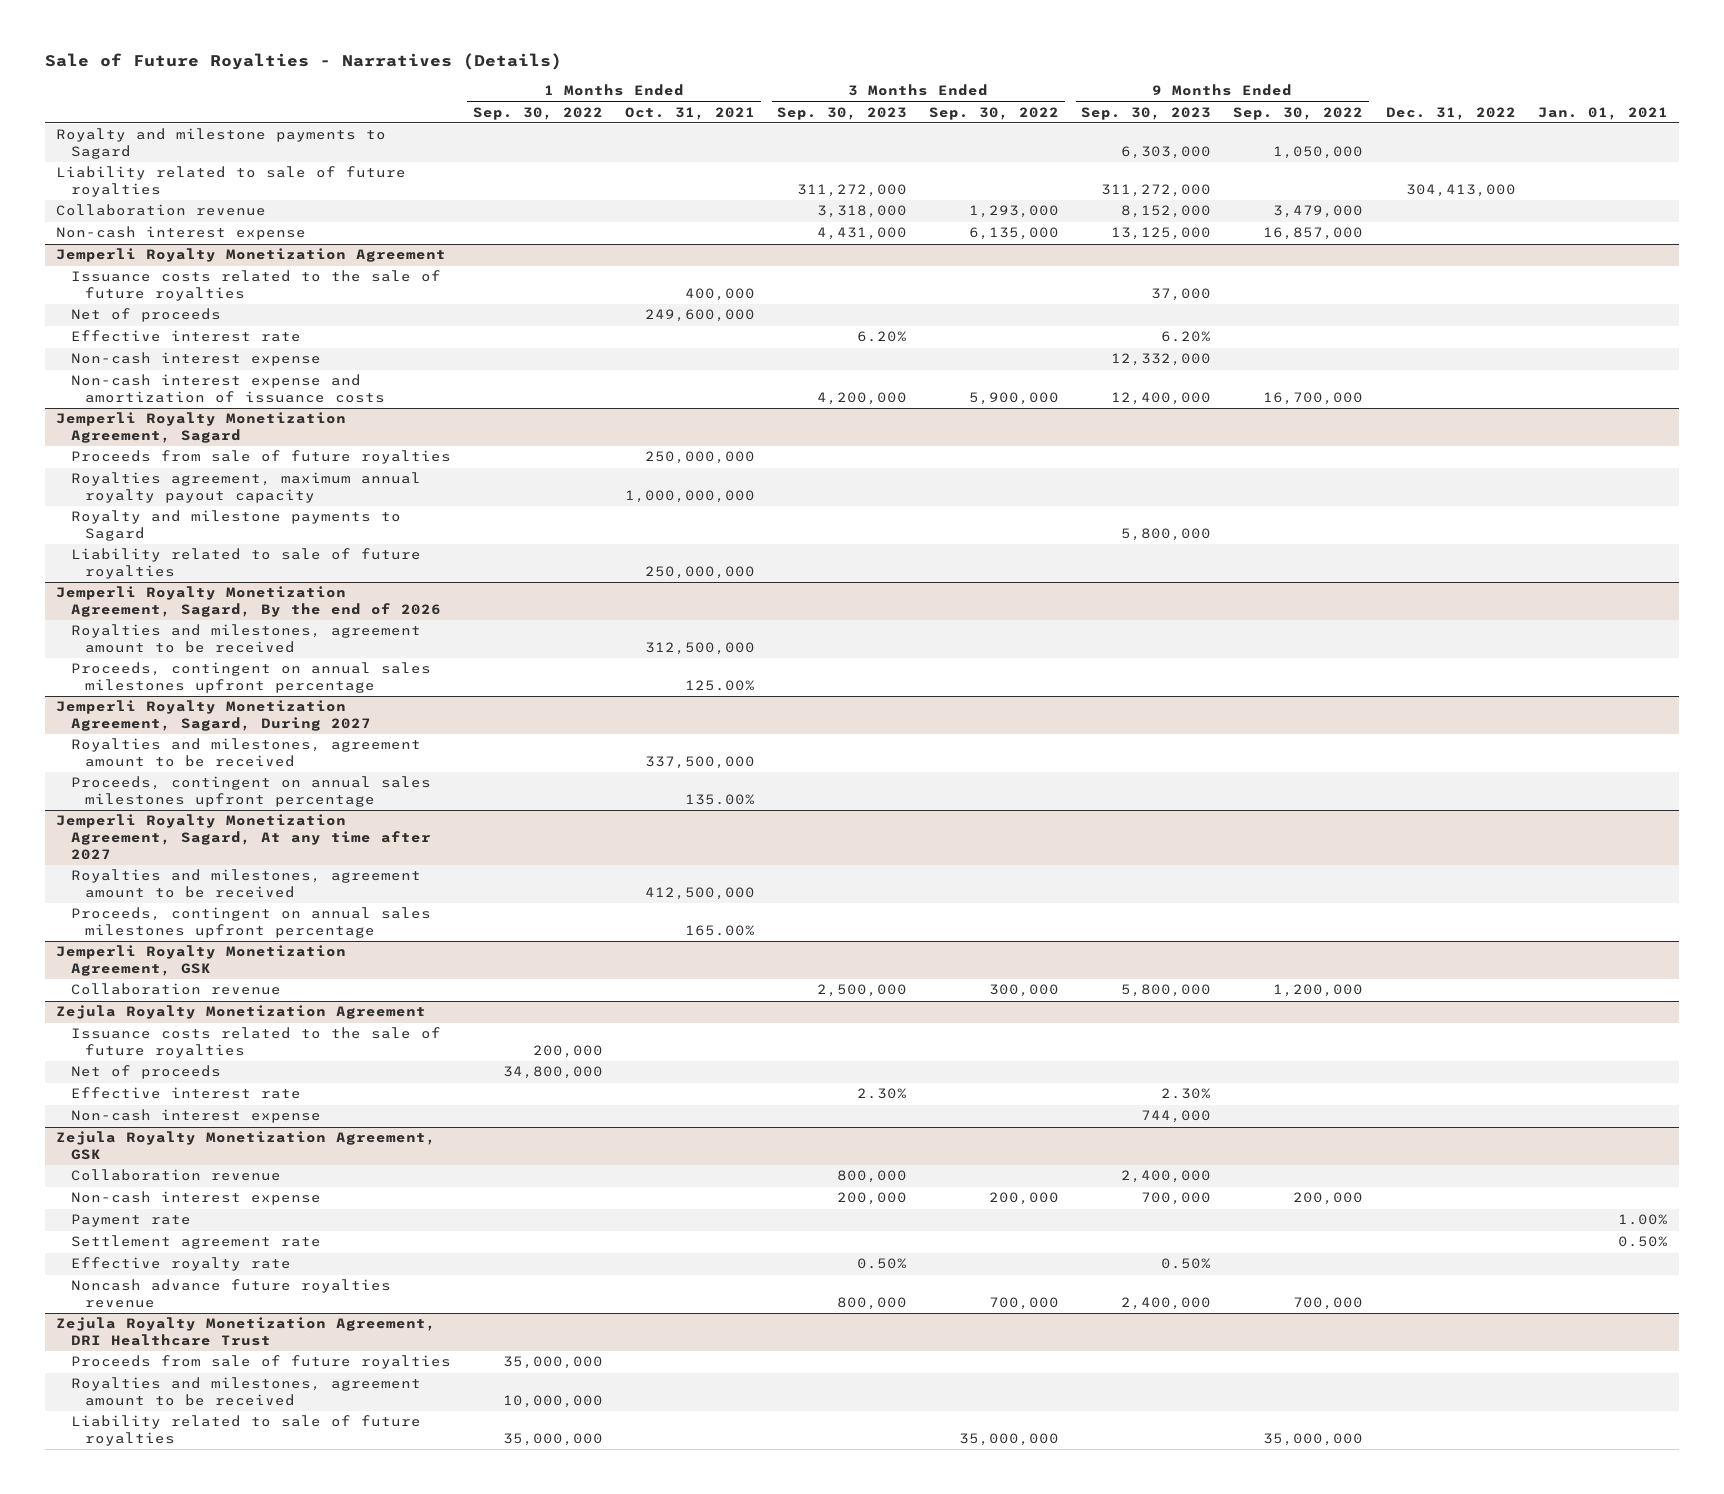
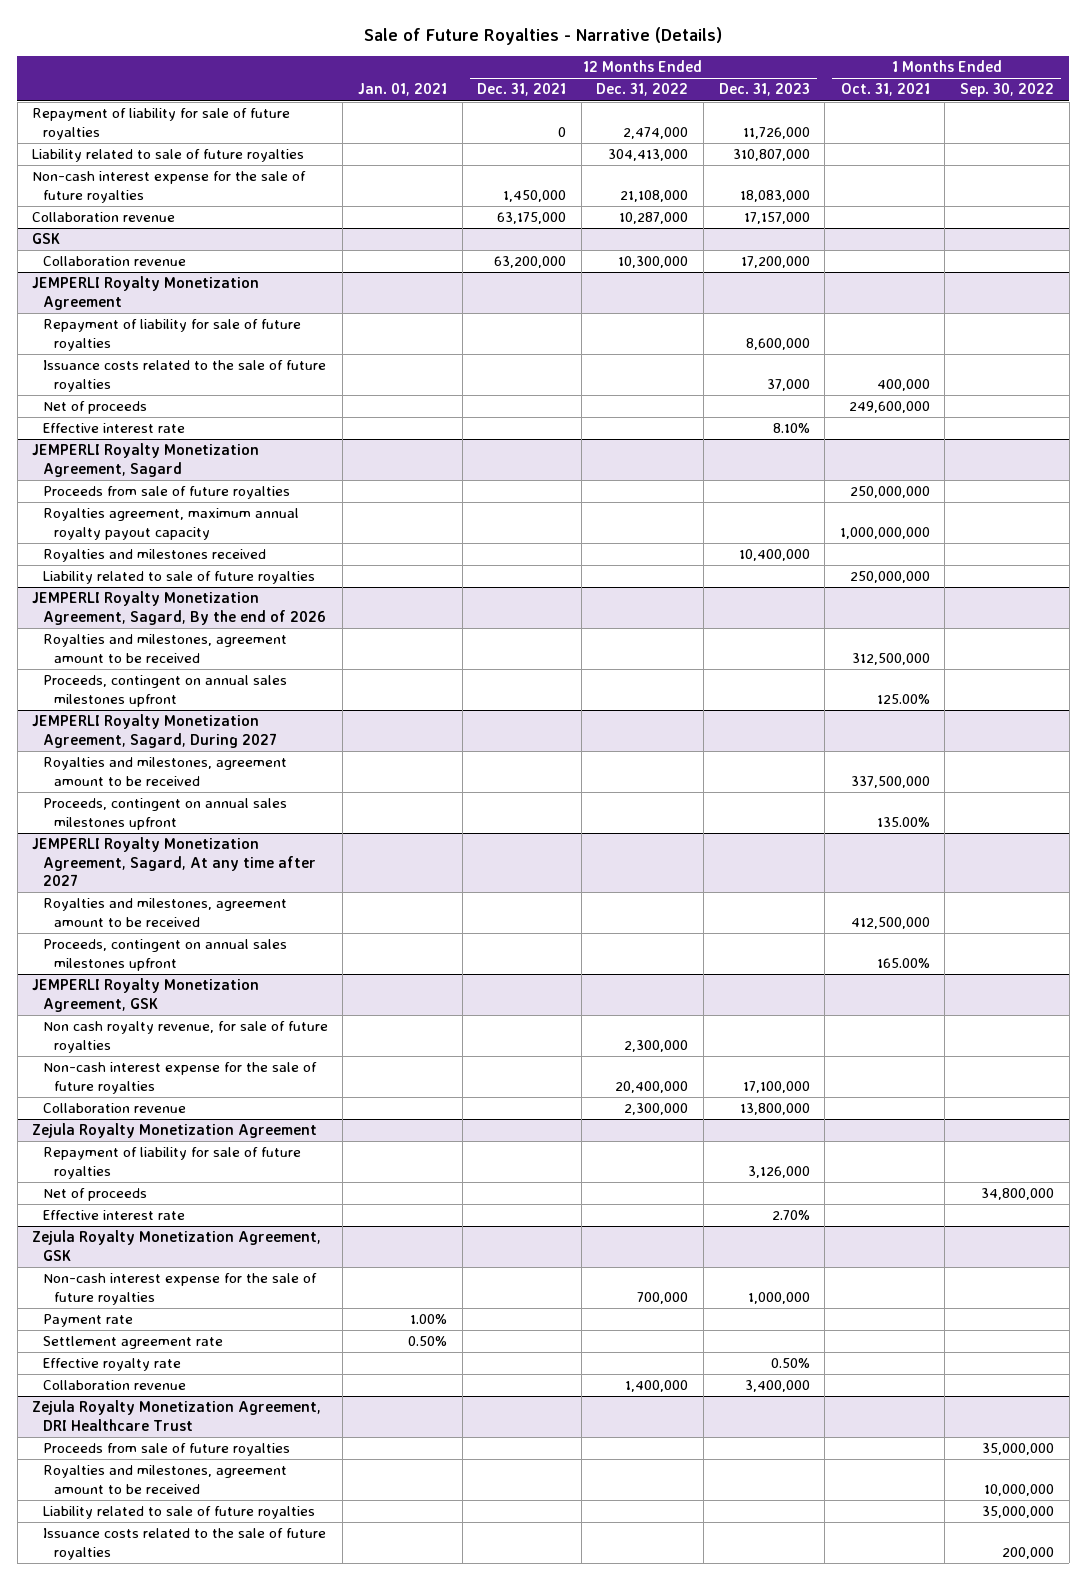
- Sale of Future Royalties - Narratives (Details)
+ Sale of Future Royalties - Narrative (Details)
- | 1 Months Ended Sep. 30, 2022 | 1 Months Ended Oct. 31, 2021 | 3 Months Ended Sep. 30, 2023 | 3 Months Ended Sep. 30, 2022 | 9 Months Ended Sep. 30, 2023 | 9 Months Ended Sep. 30, 2022 | Dec. 31, 2022 | Jan. 01, 2021
+ | Jan. 01, 2021 | 12 Months Ended Dec. 31, 2021 | 12 Months Ended Dec. 31, 2022 | 12 Months Ended Dec. 31, 2023 | 1 Months Ended Oct. 31, 2021 | 1 Months Ended Sep. 30, 2022
- Royalty and milestone payments to Sagard | | | | | 6,303,000 | 1,050,000 | |
+ Repayment of liability for sale of future royalties | | 0 | 2,474,000 | 11,726,000 | |
+ Non-cash interest expense for the sale of future royalties | | 1,450,000 | 21,108,000 | 18,083,000 | |
- Non-cash interest expense | | | 4,431,000 | 6,135,000 | 13,125,000 | 16,857,000 | |
- Jemperli Royalty Monetization Agreement
+ GSK
+ Collaboration revenue | | 63,200,000 | 10,300,000 | 17,200,000 | |
+ JEMPERLI Royalty Monetization Agreement
+ Repayment of liability for sale of future royalties | | | | 8,600,000 | |
- Non-cash interest expense | | | | | 12,332,000 | | |
- Non-cash interest expense and amortization of issuance costs | | | 4,200,000 | 5,900,000 | 12,400,000 | 16,700,000 | |
- Jemperli Royalty Monetization Agreement, Sagard
+ JEMPERLI Royalty Monetization Agreement, Sagard
- Royalty and milestone payments to Sagard | | | | | 5,800,000 | | |
+ Royalties and milestones received | | | | 10,400,000 | |
- Jemperli Royalty Monetization Agreement, Sagard, By the end of 2026
+ JEMPERLI Royalty Monetization Agreement, Sagard, By the end of 2026
- Proceeds, contingent on annual sales milestones upfront percentage | | 125.00% | | | | | |
- Jemperli Royalty Monetization Agreement, Sagard, During 2027
+ Proceeds, contingent on annual sales milestones upfront | | | | | 125.00% |
+ JEMPERLI Royalty Monetization Agreement, Sagard, During 2027
- Proceeds, contingent on annual sales milestones upfront percentage | | 135.00% | | | | | |
- Jemperli Royalty Monetization Agreement, Sagard, At any time after 2027
+ Proceeds, contingent on annual sales milestones upfront | | | | | 135.00% |
+ JEMPERLI Royalty Monetization Agreement, Sagard, At any time after 2027
- Proceeds, contingent on annual sales milestones upfront percentage | | 165.00% | | | | | |
- Jemperli Royalty Monetization Agreement, GSK
+ Proceeds, contingent on annual sales milestones upfront | | | | | 165.00% |
+ JEMPERLI Royalty Monetization Agreement, GSK
+ Non cash royalty revenue, for sale of future royalties | | | 2,300,000 | | |
+ Non-cash interest expense for the sale of future royalties | | | 20,400,000 | 17,100,000 | |
@ Zejula Royalty Monetization Agreement
- Issuance costs related to the sale of future royalties | 200,000 | | | | | | |
+ Repayment of liability for sale of future royalties | | | | 3,126,000 | |
- Non-cash interest expense | | | | | 744,000 | | |
@ Zejula Royalty Monetization Agreement, GSK
- Non-cash interest expense | | | 200,000 | 200,000 | 700,000 | 200,000 | |
+ Non-cash interest expense for the sale of future royalties | | | 700,000 | 1,000,000 | |
- Noncash advance future royalties revenue | | | 800,000 | 700,000 | 2,400,000 | 700,000 | |
moved down: Collaboration revenue | | | 1,400,000 | 3,400,000 | |
@ Zejula Royalty Monetization Agreement, DRI Healthcare Trust
+ Issuance costs related to the sale of future royalties | | | | | | 200,000

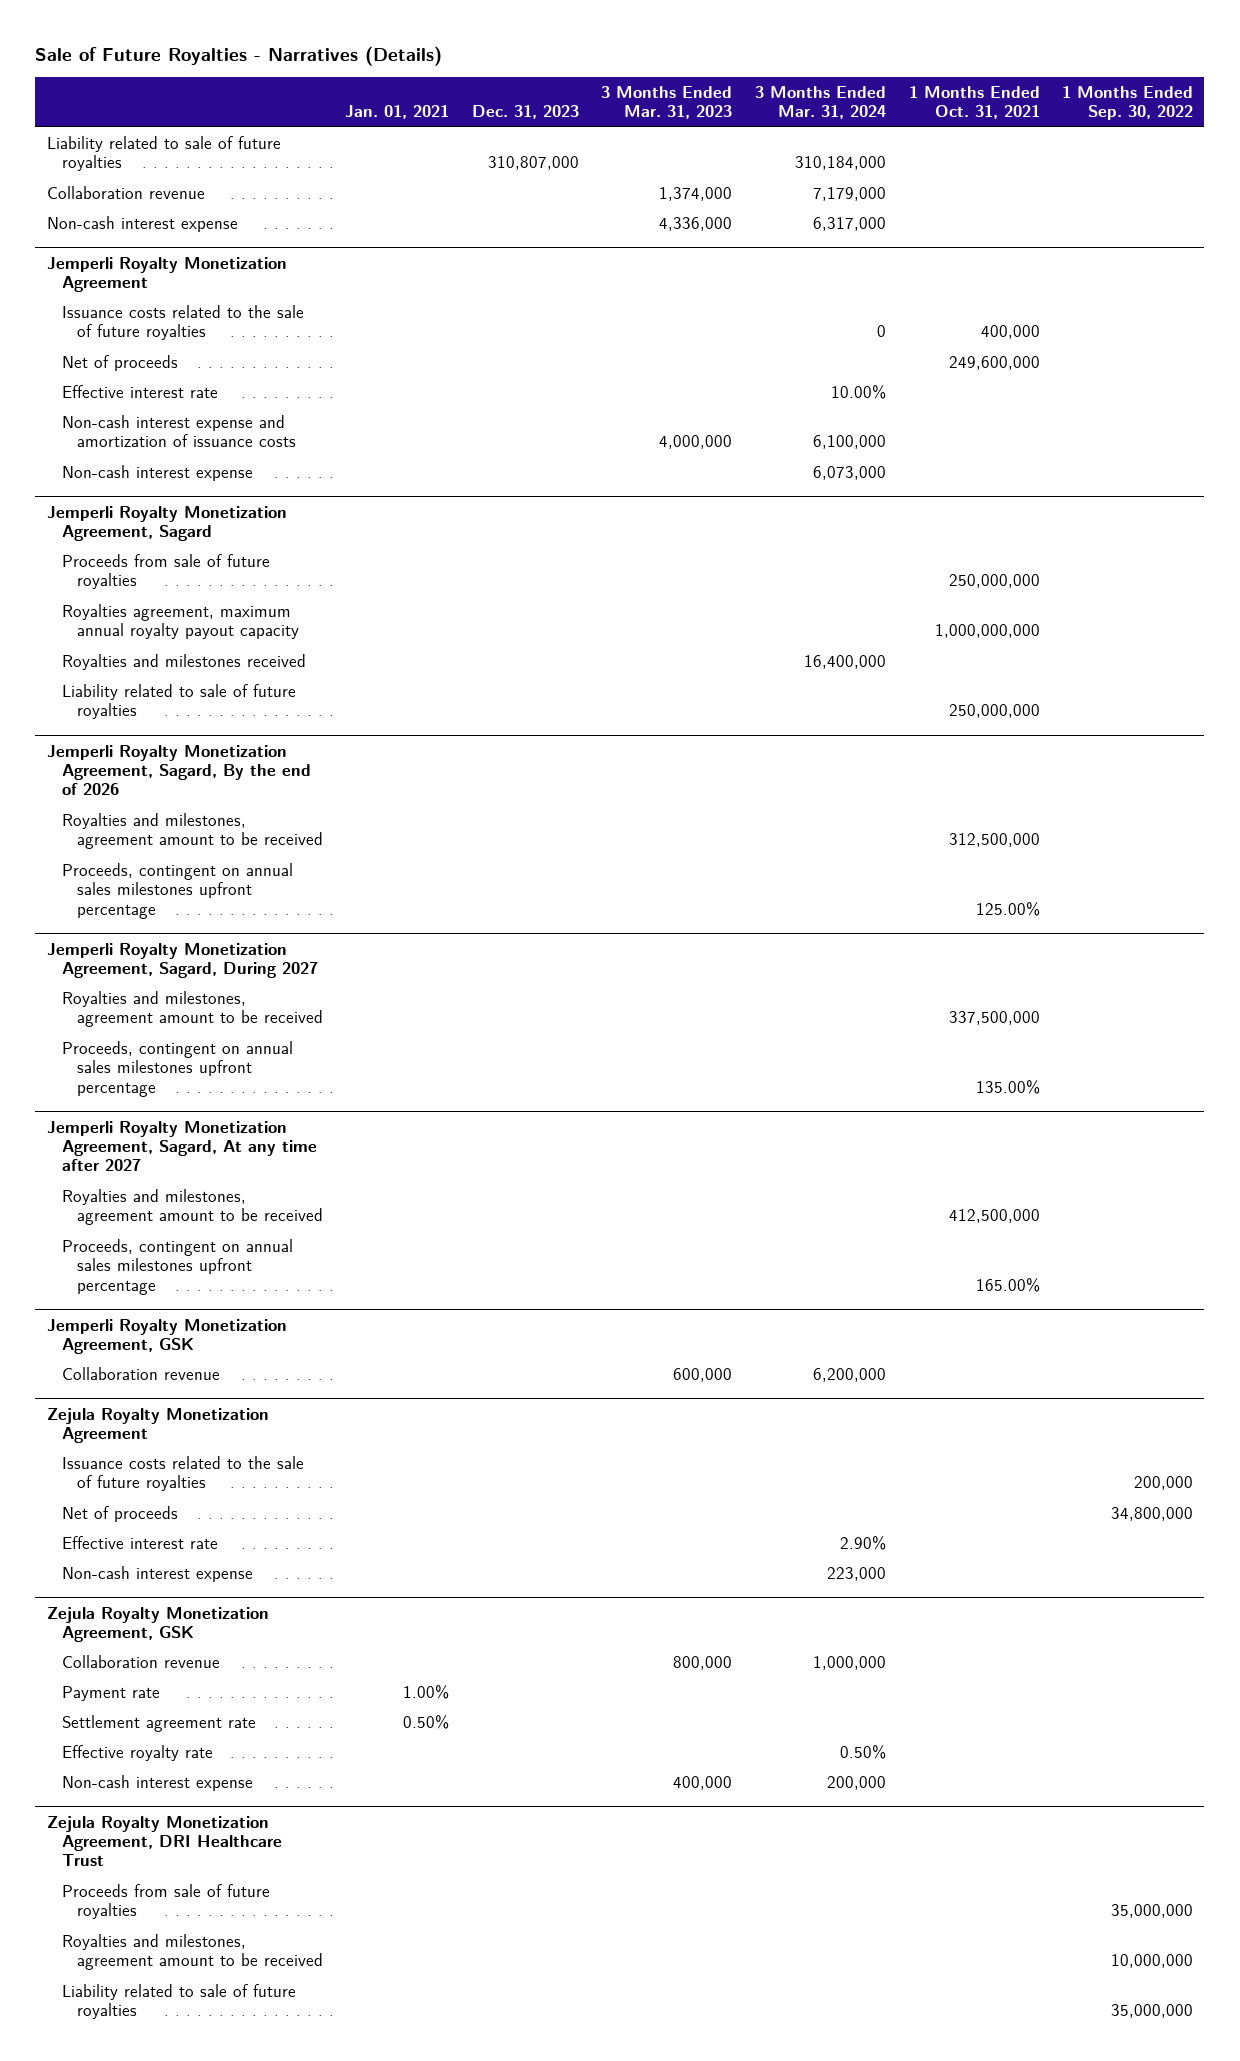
- Sale of Future Royalties - Narrative (Details)
+ Sale of Future Royalties - Narratives (Details)
- | Jan. 01, 2021 | 12 Months Ended Dec. 31, 2021 | 12 Months Ended Dec. 31, 2022 | 12 Months Ended Dec. 31, 2023 | 1 Months Ended Oct. 31, 2021 | 1 Months Ended Sep. 30, 2022
+ | Jan. 01, 2021 | Dec. 31, 2023 | 3 Months Ended Mar. 31, 2023 | 3 Months Ended Mar. 31, 2024 | 1 Months Ended Oct. 31, 2021 | 1 Months Ended Sep. 30, 2022
- Repayment of liability for sale of future royalties | | 0 | 2,474,000 | 11,726,000 | |
- Non-cash interest expense for the sale of future royalties | | 1,450,000 | 21,108,000 | 18,083,000 | |
- GSK
- Collaboration revenue | | 63,200,000 | 10,300,000 | 17,200,000 | |
- JEMPERLI Royalty Monetization Agreement
- Repayment of liability for sale of future royalties | | | | 8,600,000 | |
+ Non-cash interest expense | | | 4,336,000 | 6,317,000 | |
+ Jemperli Royalty Monetization Agreement
- JEMPERLI Royalty Monetization Agreement, Sagard
+ Non-cash interest expense and amortization of issuance costs | | | 4,000,000 | 6,100,000 | |
+ Non-cash interest expense | | | | 6,073,000 | |
+ Jemperli Royalty Monetization Agreement, Sagard
- JEMPERLI Royalty Monetization Agreement, Sagard, By the end of 2026
+ Jemperli Royalty Monetization Agreement, Sagard, By the end of 2026
- Proceeds, contingent on annual sales milestones upfront | | | | | 125.00% |
- JEMPERLI Royalty Monetization Agreement, Sagard, During 2027
+ Proceeds, contingent on annual sales milestones upfront percentage | | | | | 125.00% |
+ Jemperli Royalty Monetization Agreement, Sagard, During 2027
- Proceeds, contingent on annual sales milestones upfront | | | | | 135.00% |
- JEMPERLI Royalty Monetization Agreement, Sagard, At any time after 2027
+ Proceeds, contingent on annual sales milestones upfront percentage | | | | | 135.00% |
+ Jemperli Royalty Monetization Agreement, Sagard, At any time after 2027
- Proceeds, contingent on annual sales milestones upfront | | | | | 165.00% |
- JEMPERLI Royalty Monetization Agreement, GSK
- Non cash royalty revenue, for sale of future royalties | | | 2,300,000 | | |
- Non-cash interest expense for the sale of future royalties | | | 20,400,000 | 17,100,000 | |
+ Proceeds, contingent on annual sales milestones upfront percentage | | | | | 165.00% |
+ Jemperli Royalty Monetization Agreement, GSK
@ Zejula Royalty Monetization Agreement
- Repayment of liability for sale of future royalties | | | | 3,126,000 | |
+ Issuance costs related to the sale of future royalties | | | | | | 200,000
+ Non-cash interest expense | | | | 223,000 | |
@ Zejula Royalty Monetization Agreement, GSK
- Non-cash interest expense for the sale of future royalties | | | 700,000 | 1,000,000 | |
moved up: Collaboration revenue | | | 800,000 | 1,000,000 | |
+ Non-cash interest expense | | | 400,000 | 200,000 | |
@ Zejula Royalty Monetization Agreement, DRI Healthcare Trust
- Issuance costs related to the sale of future royalties | | | | | | 200,000

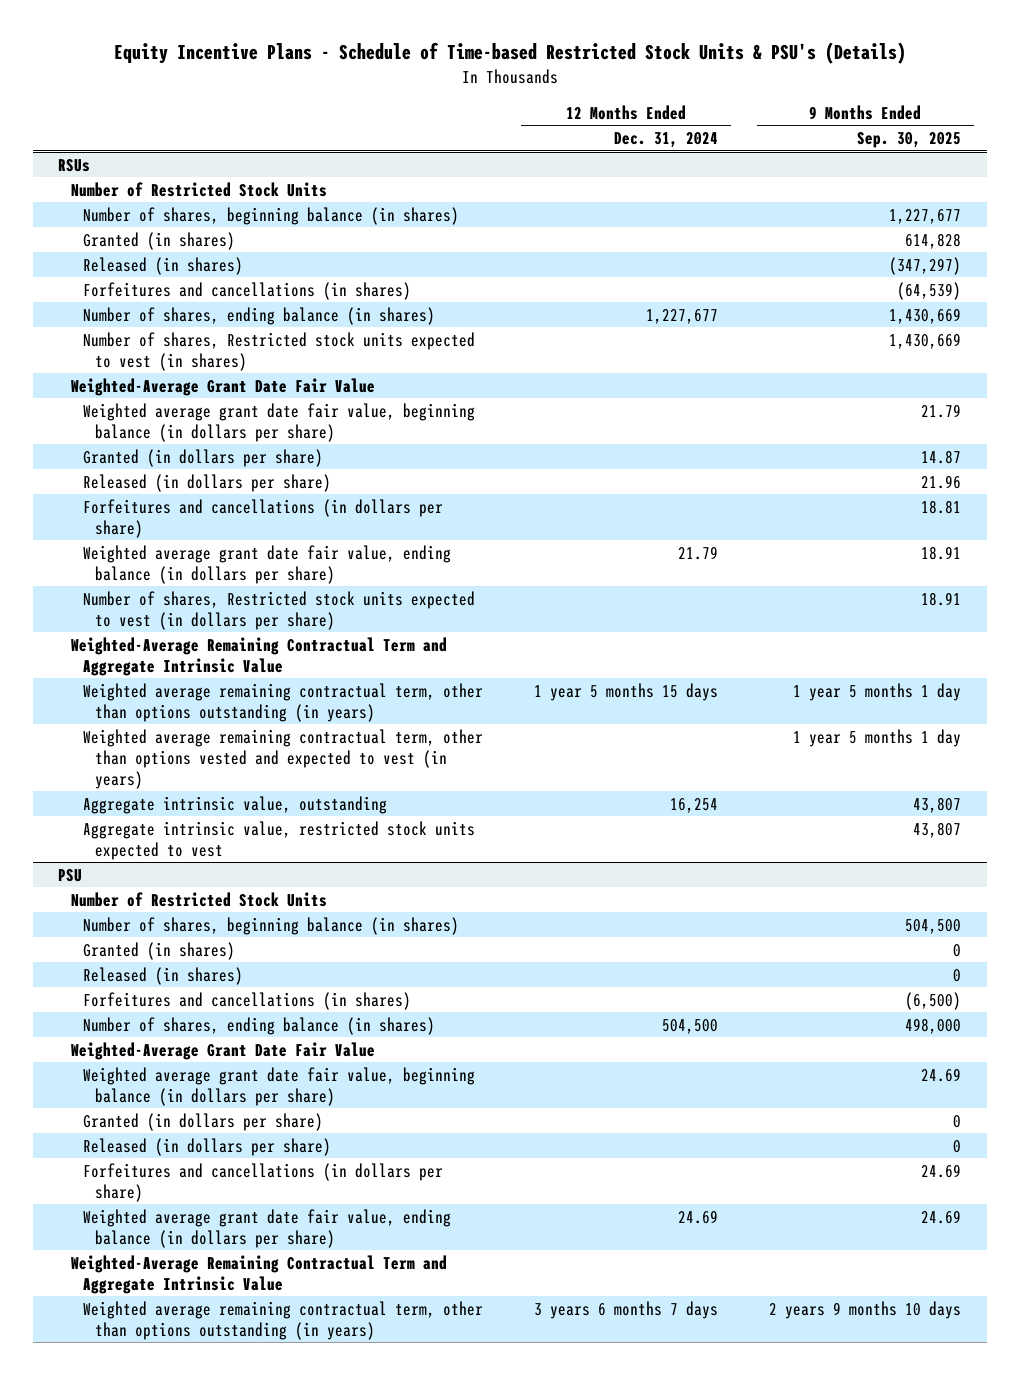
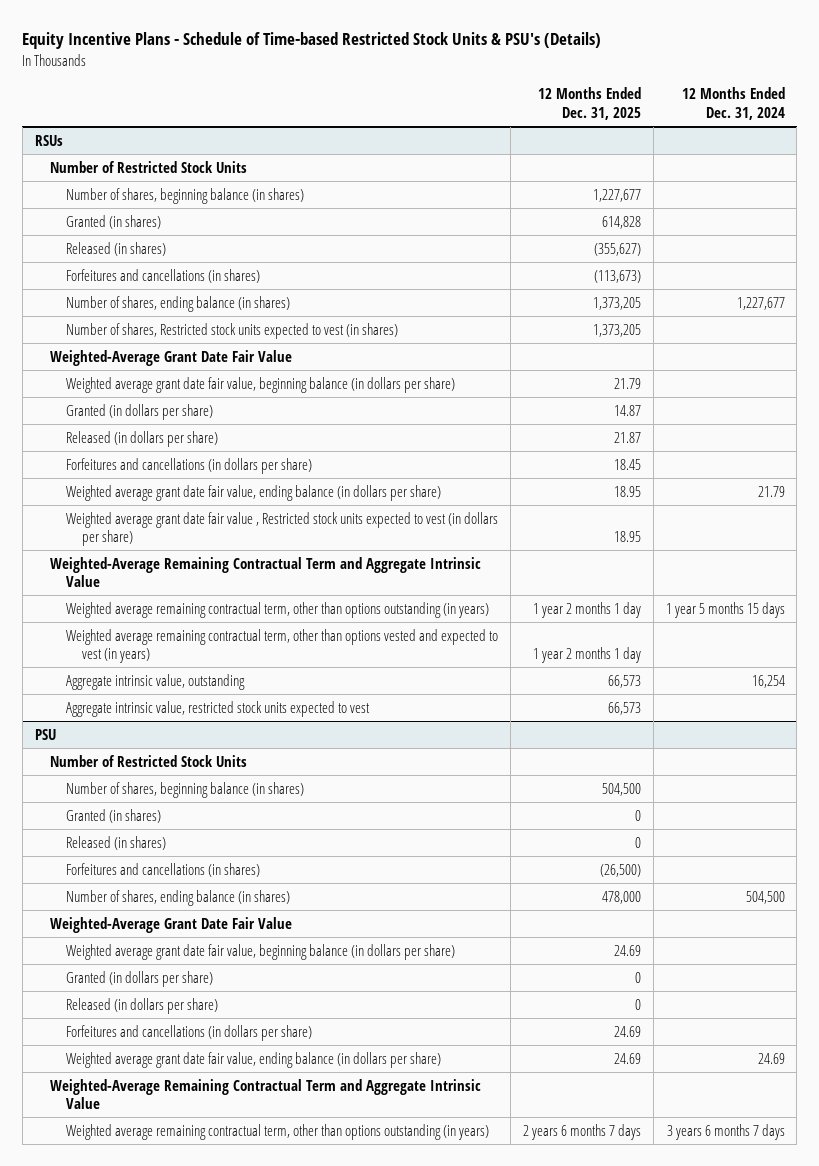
- | 12 Months Ended Dec. 31, 2024 | 9 Months Ended Sep. 30, 2025
+ | 12 Months Ended Dec. 31, 2025 | 12 Months Ended Dec. 31, 2024
@ RSUs
- Number of shares, Restricted stock units expected to vest (in dollars per share) | | 18.91
+ Weighted average grant date fair value , Restricted stock units expected to vest (in dollars per share) | 18.95 |

